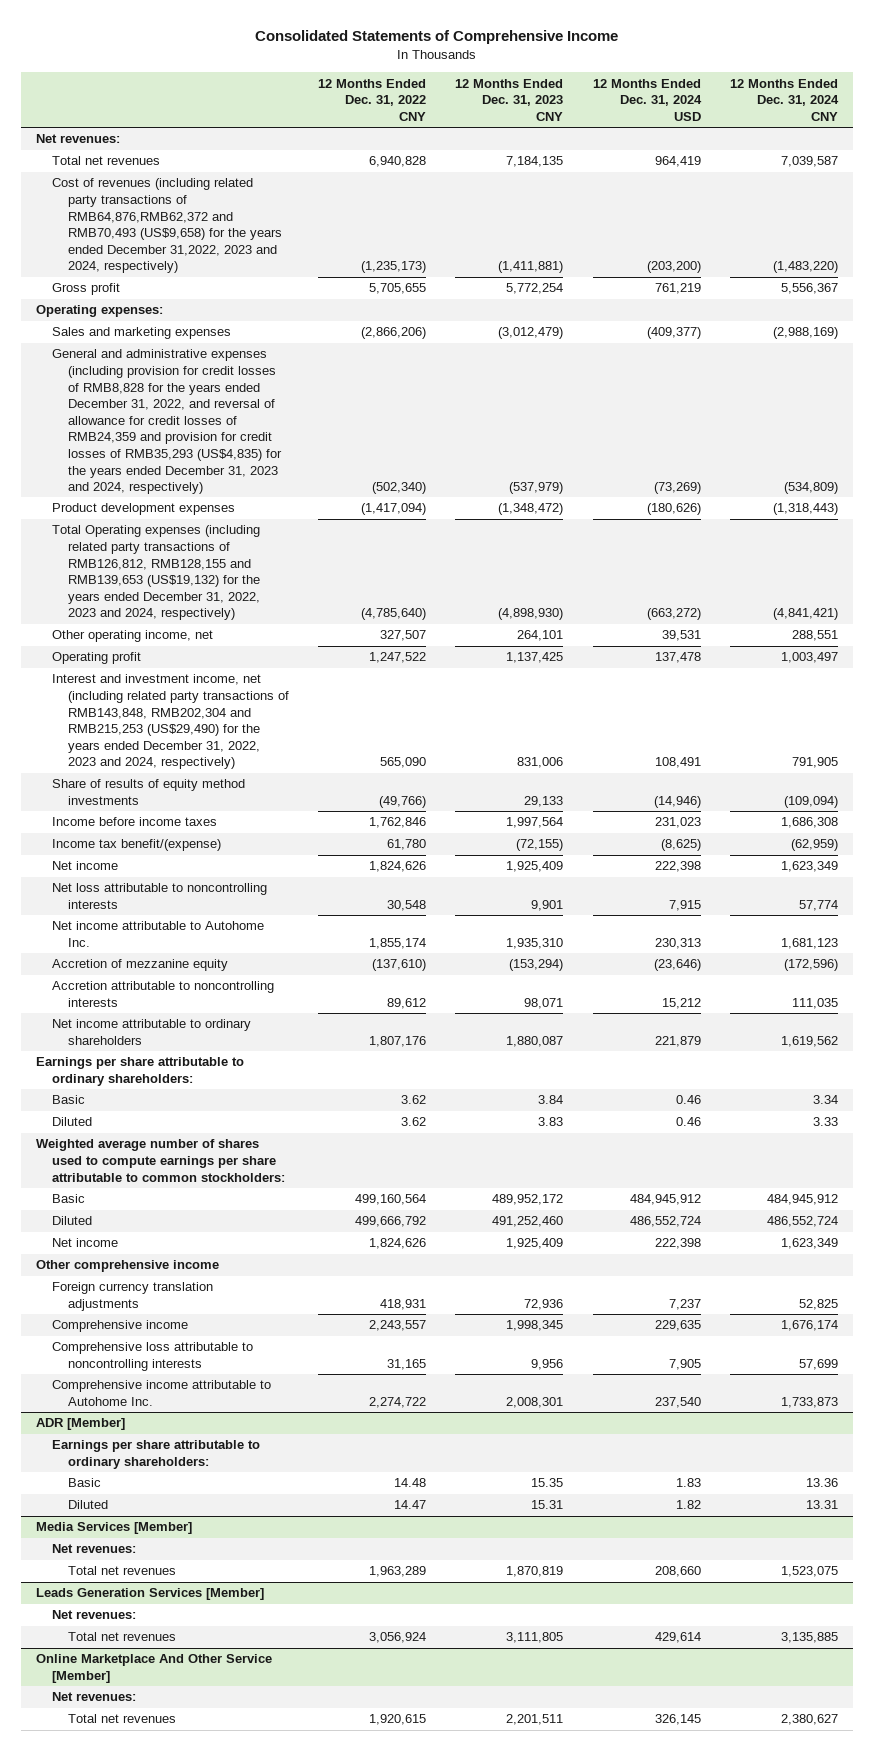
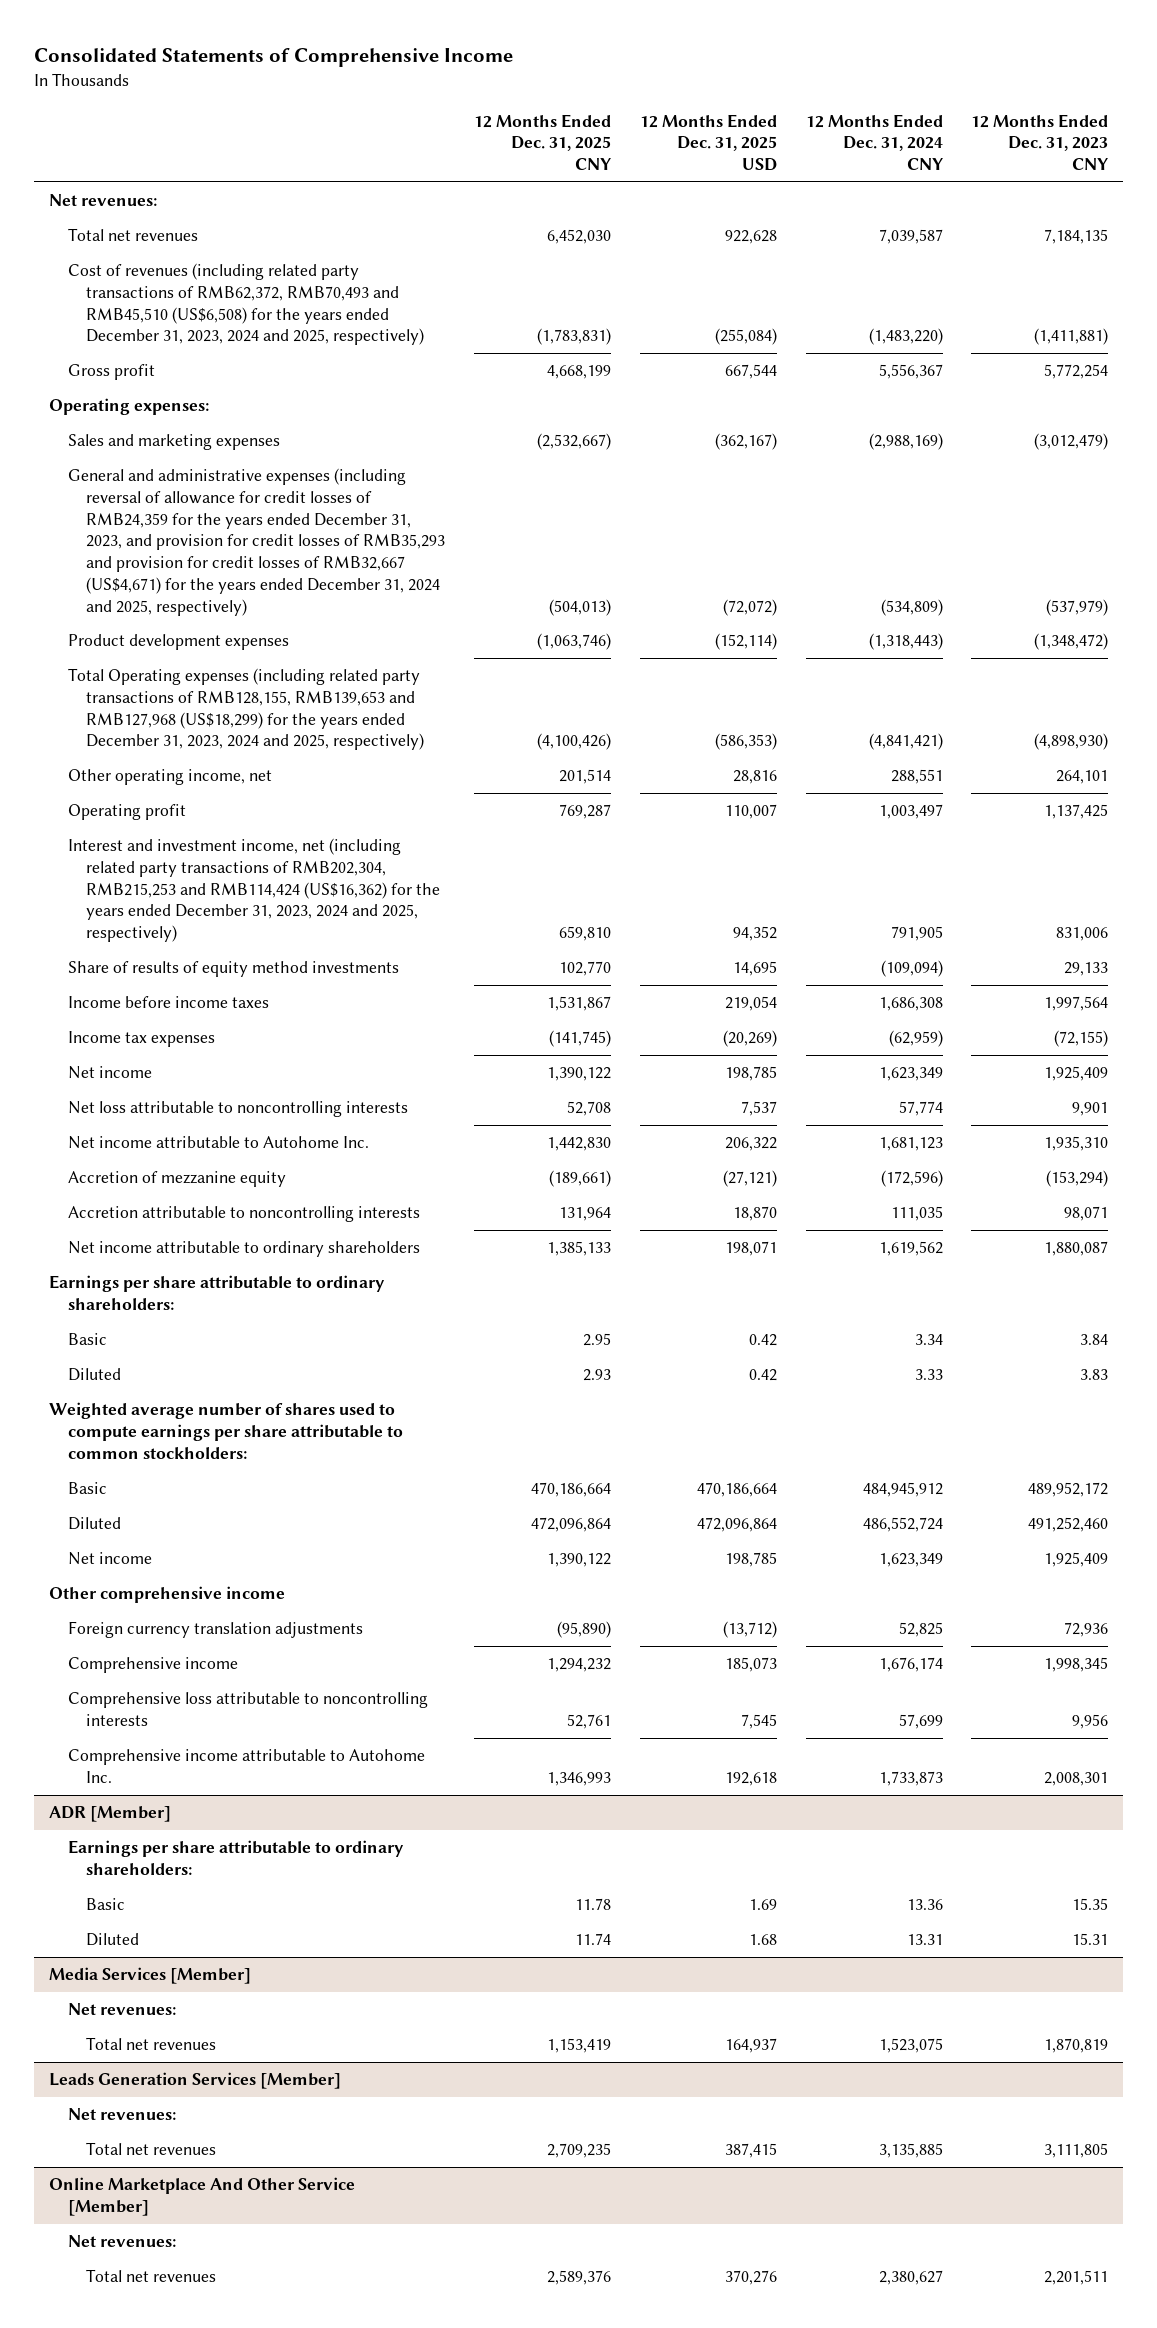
- | 12 Months Ended Dec. 31, 2022 CNY | 12 Months Ended Dec. 31, 2023 CNY | 12 Months Ended Dec. 31, 2024 USD | 12 Months Ended Dec. 31, 2024 CNY
+ | 12 Months Ended Dec. 31, 2025 CNY | 12 Months Ended Dec. 31, 2025 USD | 12 Months Ended Dec. 31, 2024 CNY | 12 Months Ended Dec. 31, 2023 CNY
- Cost of revenues (including related party transactions of RMB64,876,RMB62,372 and RMB70,493 (US$9,658) for the years ended December 31,2022, 2023 and 2024, respectively) | (1,235,173) | (1,411,881) | (203,200) | (1,483,220)
+ Cost of revenues (including related party transactions of RMB62,372, RMB70,493 and RMB45,510 (US$6,508) for the years ended December 31, 2023, 2024 and 2025, respectively) | (1,783,831) | (255,084) | (1,483,220) | (1,411,881)
- General and administrative expenses (including provision for credit losses of RMB8,828 for the years ended December 31, 2022, and reversal of allowance for credit losses of RMB24,359 and provision for credit losses of RMB35,293 (US$4,835) for the years ended December 31, 2023 and 2024, respectively) | (502,340) | (537,979) | (73,269) | (534,809)
+ General and administrative expenses (including reversal of allowance for credit losses of RMB24,359 for the years ended December 31, 2023, and provision for credit losses of RMB35,293 and provision for credit losses of RMB32,667 (US$4,671) for the years ended December 31, 2024 and 2025, respectively) | (504,013) | (72,072) | (534,809) | (537,979)
- Total Operating expenses (including related party transactions of RMB126,812, RMB128,155 and RMB139,653 (US$19,132) for the years ended December 31, 2022, 2023 and 2024, respectively) | (4,785,640) | (4,898,930) | (663,272) | (4,841,421)
+ Total Operating expenses (including related party transactions of RMB128,155, RMB139,653 and RMB127,968 (US$18,299) for the years ended December 31, 2023, 2024 and 2025, respectively) | (4,100,426) | (586,353) | (4,841,421) | (4,898,930)
- Interest and investment income, net (including related party transactions of RMB143,848, RMB202,304 and RMB215,253 (US$29,490) for the years ended December 31, 2022, 2023 and 2024, respectively) | 565,090 | 831,006 | 108,491 | 791,905
+ Interest and investment income, net (including related party transactions of RMB202,304, RMB215,253 and RMB114,424 (US$16,362) for the years ended December 31, 2023, 2024 and 2025, respectively) | 659,810 | 94,352 | 791,905 | 831,006
- Income tax benefit/(expense) | 61,780 | (72,155) | (8,625) | (62,959)
+ Income tax expenses | (141,745) | (20,269) | (62,959) | (72,155)

